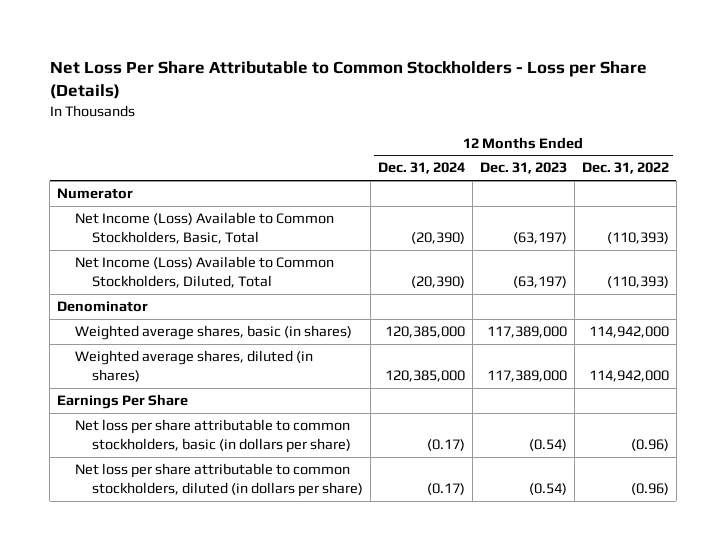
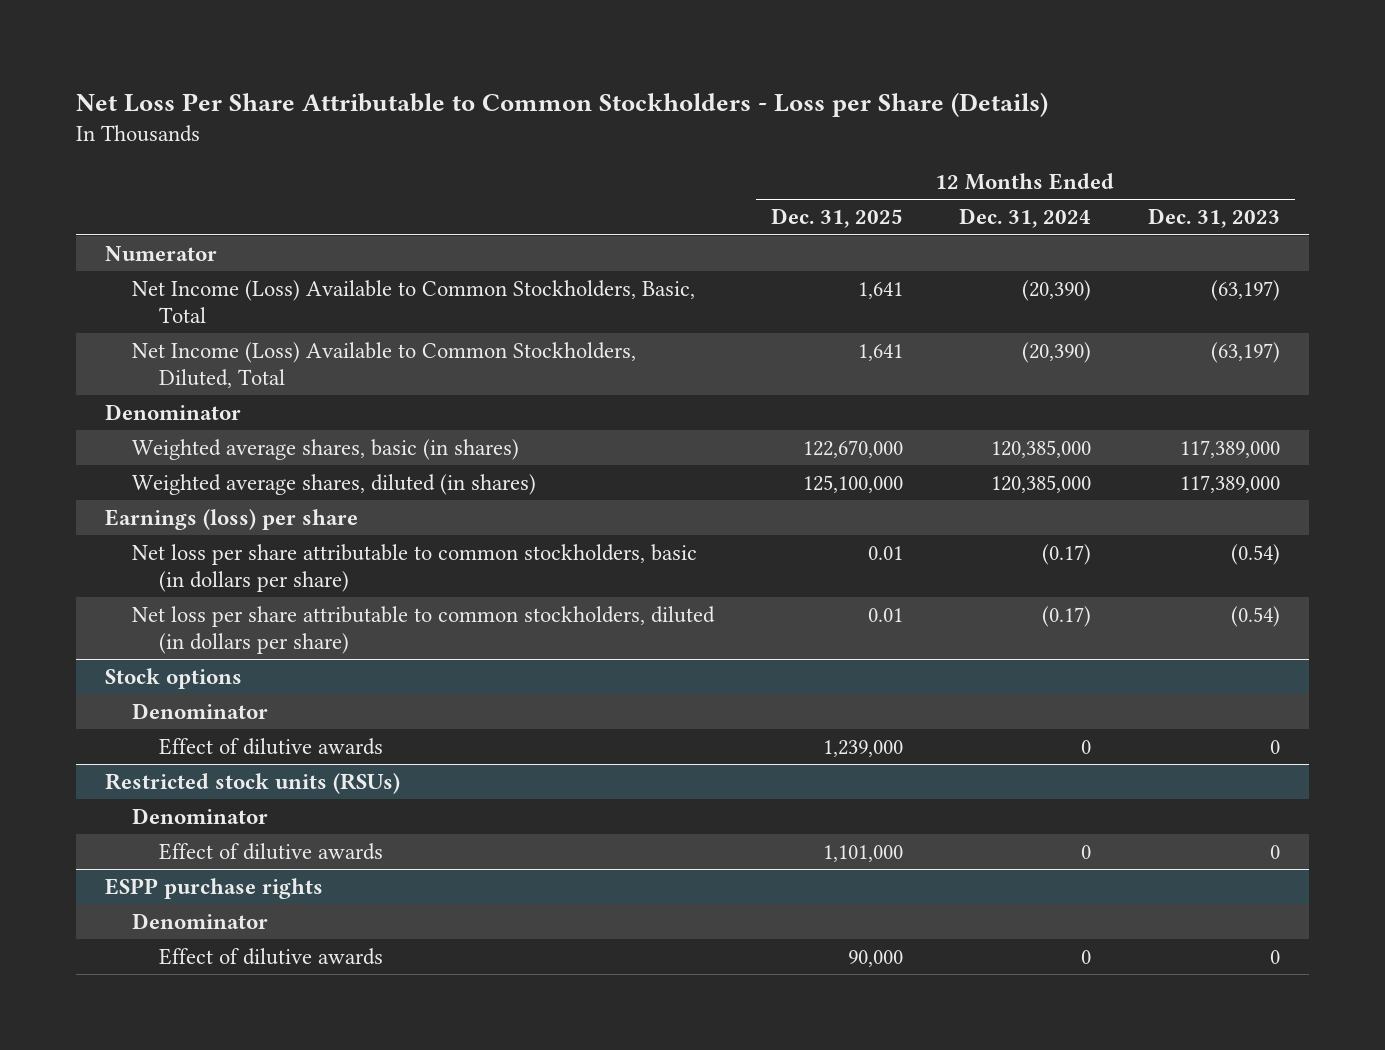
- | 12 Months Ended Dec. 31, 2024 | 12 Months Ended Dec. 31, 2023 | 12 Months Ended Dec. 31, 2022
+ | 12 Months Ended Dec. 31, 2025 | 12 Months Ended Dec. 31, 2024 | 12 Months Ended Dec. 31, 2023
- Earnings Per Share
+ Earnings (loss) per share
+ Stock options
+ Denominator
+ Effect of dilutive awards | 1,239,000 | 0 | 0
+ Restricted stock units (RSUs)
+ Denominator
+ Effect of dilutive awards | 1,101,000 | 0 | 0
+ ESPP purchase rights
+ Denominator
+ Effect of dilutive awards | 90,000 | 0 | 0

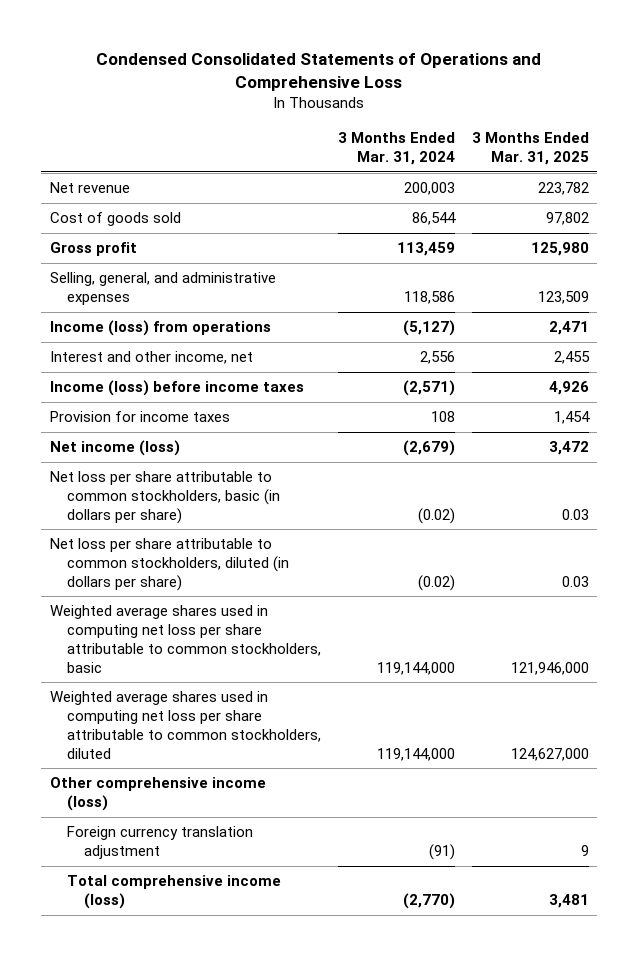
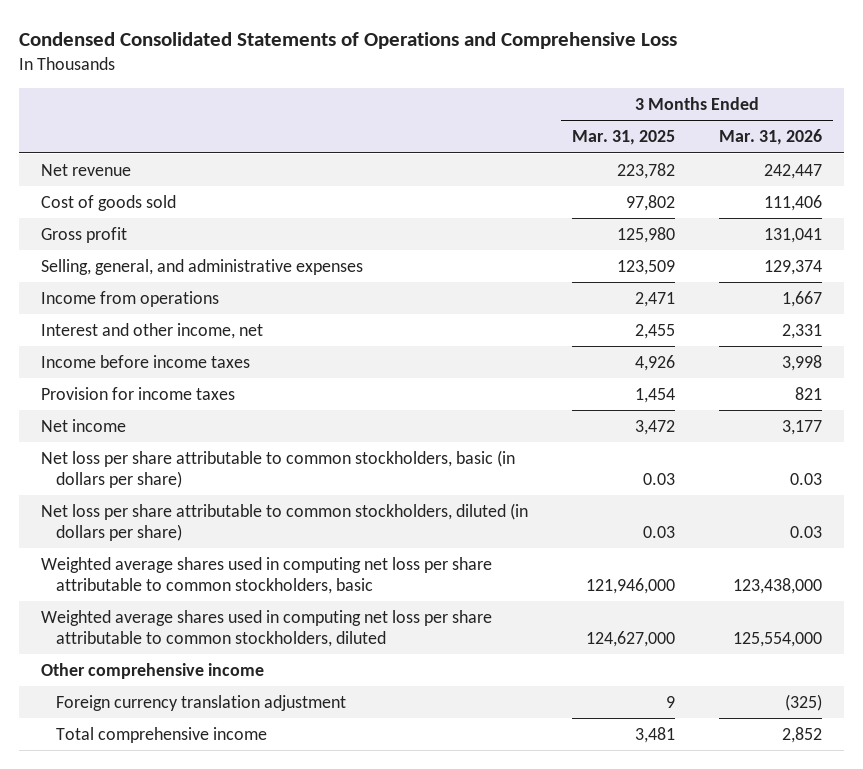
- | 3 Months Ended Mar. 31, 2024 | 3 Months Ended Mar. 31, 2025
+ | 3 Months Ended Mar. 31, 2025 | 3 Months Ended Mar. 31, 2026
- Income (loss) from operations | (5,127) | 2,471
+ Income from operations | 2,471 | 1,667
- Income (loss) before income taxes | (2,571) | 4,926
+ Income before income taxes | 4,926 | 3,998
- Net income (loss) | (2,679) | 3,472
+ Net income | 3,472 | 3,177
- Other comprehensive income (loss)
+ Other comprehensive income
- Total comprehensive income (loss) | (2,770) | 3,481
+ Total comprehensive income | 3,481 | 2,852

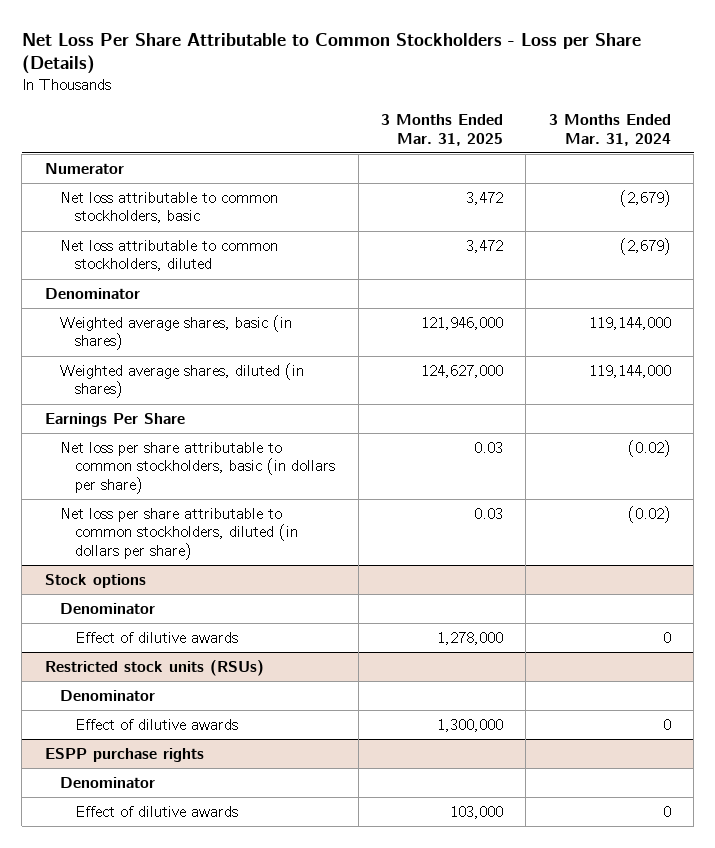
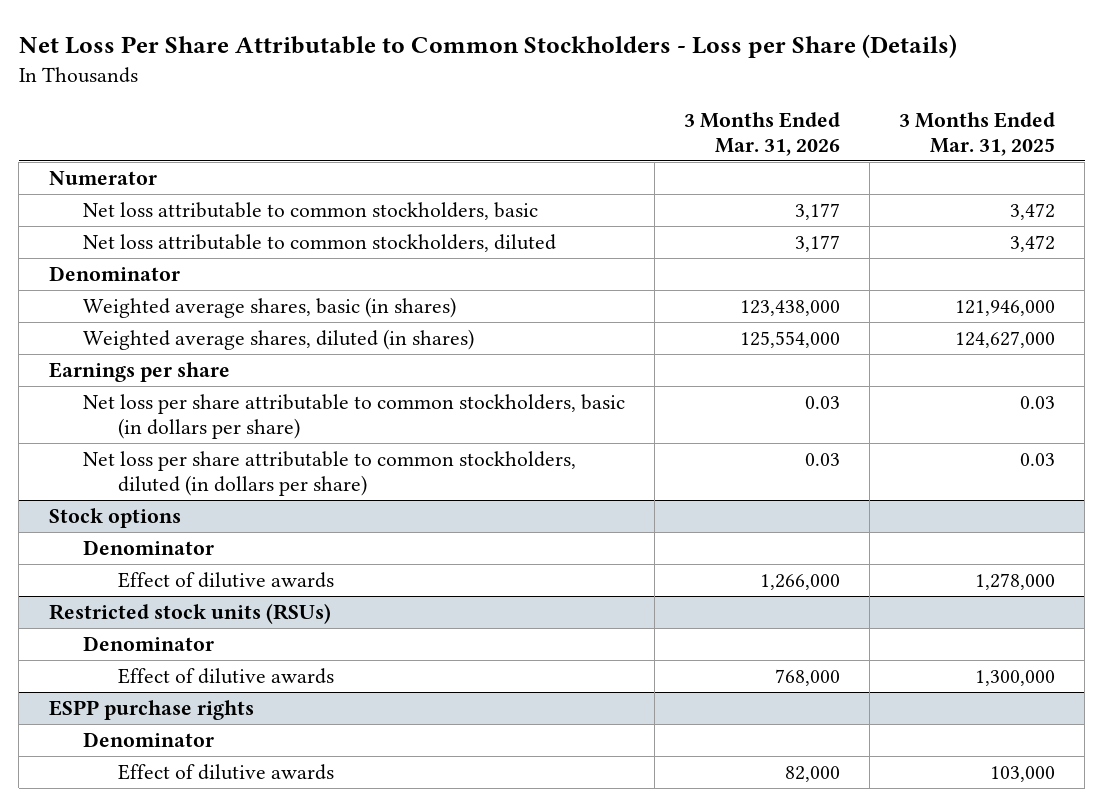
- | 3 Months Ended Mar. 31, 2025 | 3 Months Ended Mar. 31, 2024
+ | 3 Months Ended Mar. 31, 2026 | 3 Months Ended Mar. 31, 2025
- Earnings Per Share
+ Earnings per share

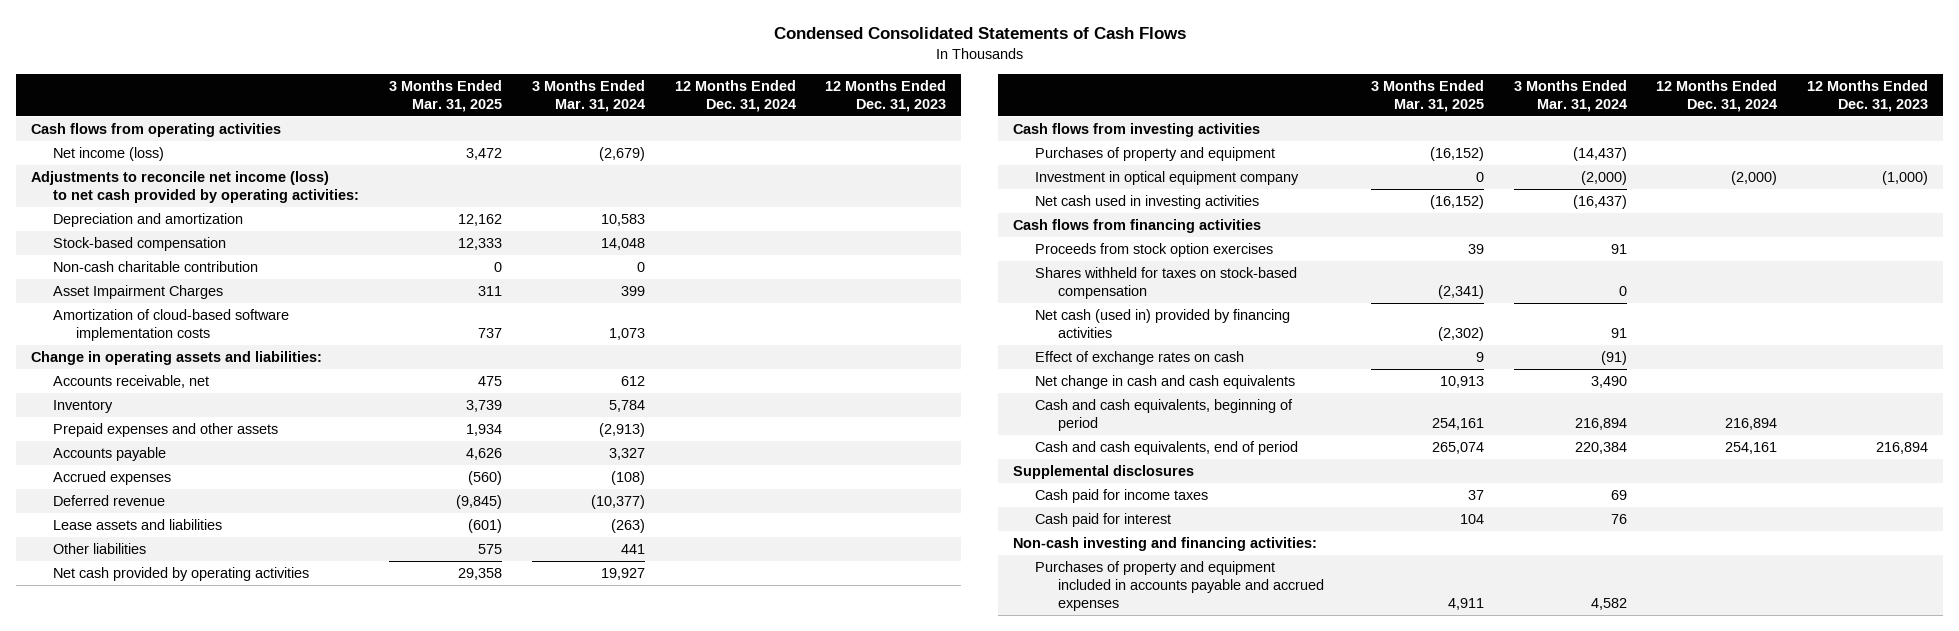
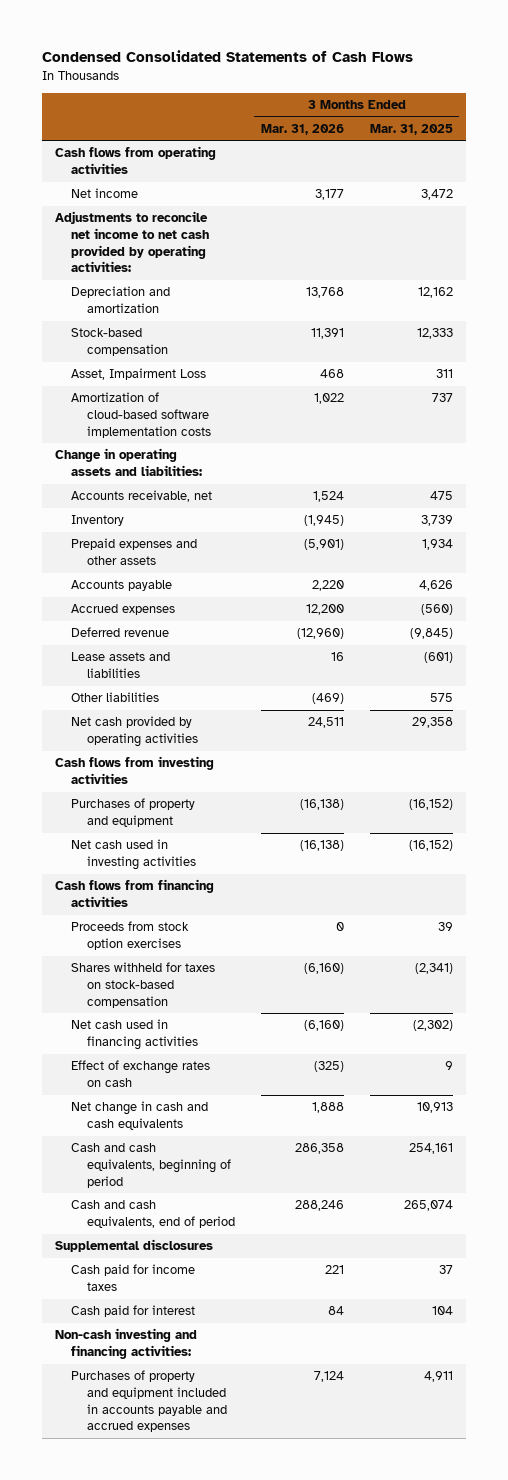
- | 3 Months Ended Mar. 31, 2025 | 3 Months Ended Mar. 31, 2024 | 12 Months Ended Dec. 31, 2024 | 12 Months Ended Dec. 31, 2023
+ | 3 Months Ended Mar. 31, 2026 | 3 Months Ended Mar. 31, 2025
- Net income (loss) | 3,472 | (2,679) | |
- Adjustments to reconcile net income (loss) to net cash provided by operating activities:
+ Net income | 3,177 | 3,472
+ Adjustments to reconcile net income to net cash provided by operating activities:
- Non-cash charitable contribution | 0 | 0 | |
- Asset Impairment Charges | 311 | 399 | |
+ Asset, Impairment Loss | 468 | 311
- Investment in optical equipment company | 0 | (2,000) | (2,000) | (1,000)
- Net cash (used in) provided by financing activities | (2,302) | 91 | |
+ Net cash used in financing activities | (6,160) | (2,302)

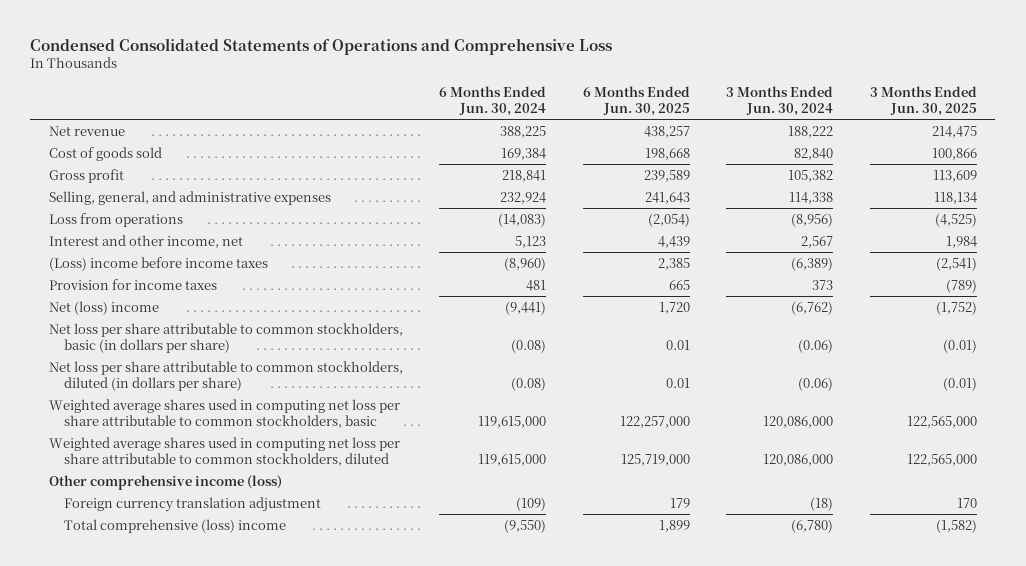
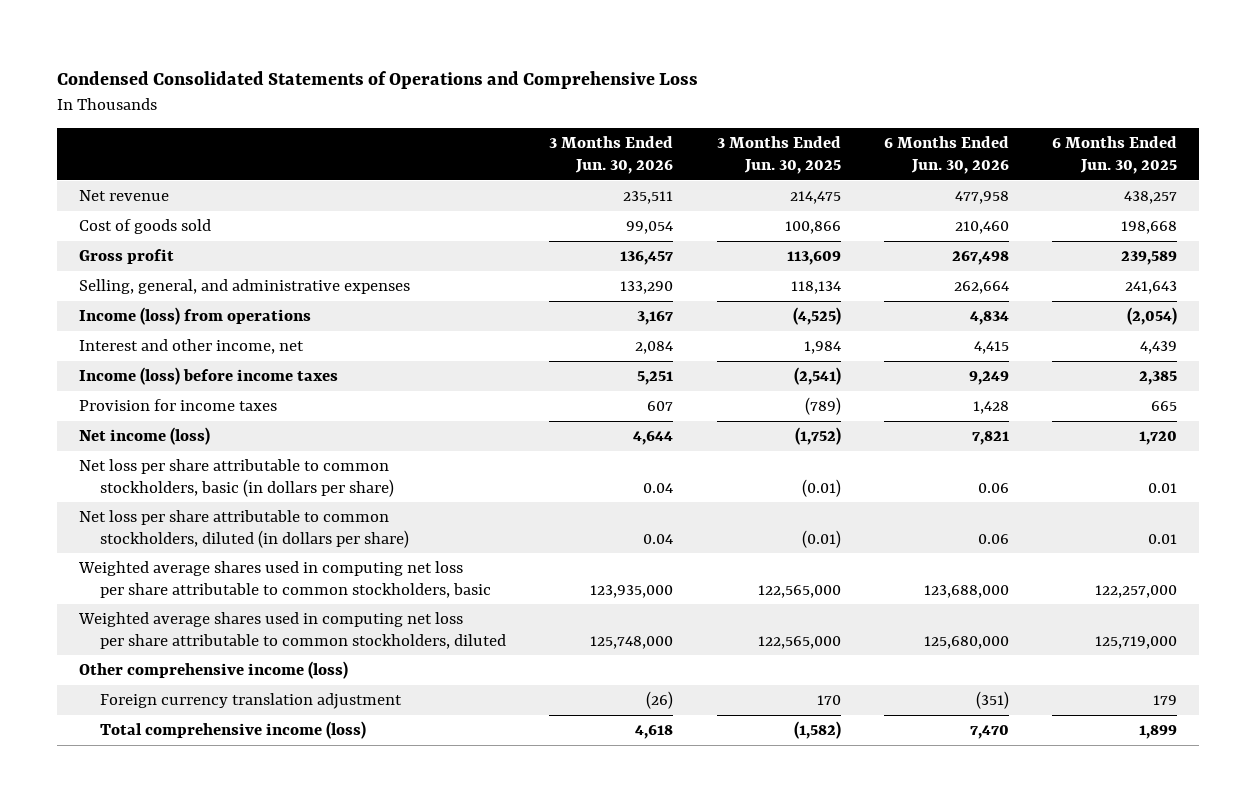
- | 6 Months Ended Jun. 30, 2024 | 6 Months Ended Jun. 30, 2025 | 3 Months Ended Jun. 30, 2024 | 3 Months Ended Jun. 30, 2025
+ | 3 Months Ended Jun. 30, 2026 | 3 Months Ended Jun. 30, 2025 | 6 Months Ended Jun. 30, 2026 | 6 Months Ended Jun. 30, 2025
- Loss from operations | (14,083) | (2,054) | (8,956) | (4,525)
+ Income (loss) from operations | 3,167 | (4,525) | 4,834 | (2,054)
- (Loss) income before income taxes | (8,960) | 2,385 | (6,389) | (2,541)
+ Income (loss) before income taxes | 5,251 | (2,541) | 9,249 | 2,385
- Net (loss) income | (9,441) | 1,720 | (6,762) | (1,752)
+ Net income (loss) | 4,644 | (1,752) | 7,821 | 1,720
- Total comprehensive (loss) income | (9,550) | 1,899 | (6,780) | (1,582)
+ Total comprehensive income (loss) | 4,618 | (1,582) | 7,470 | 1,899

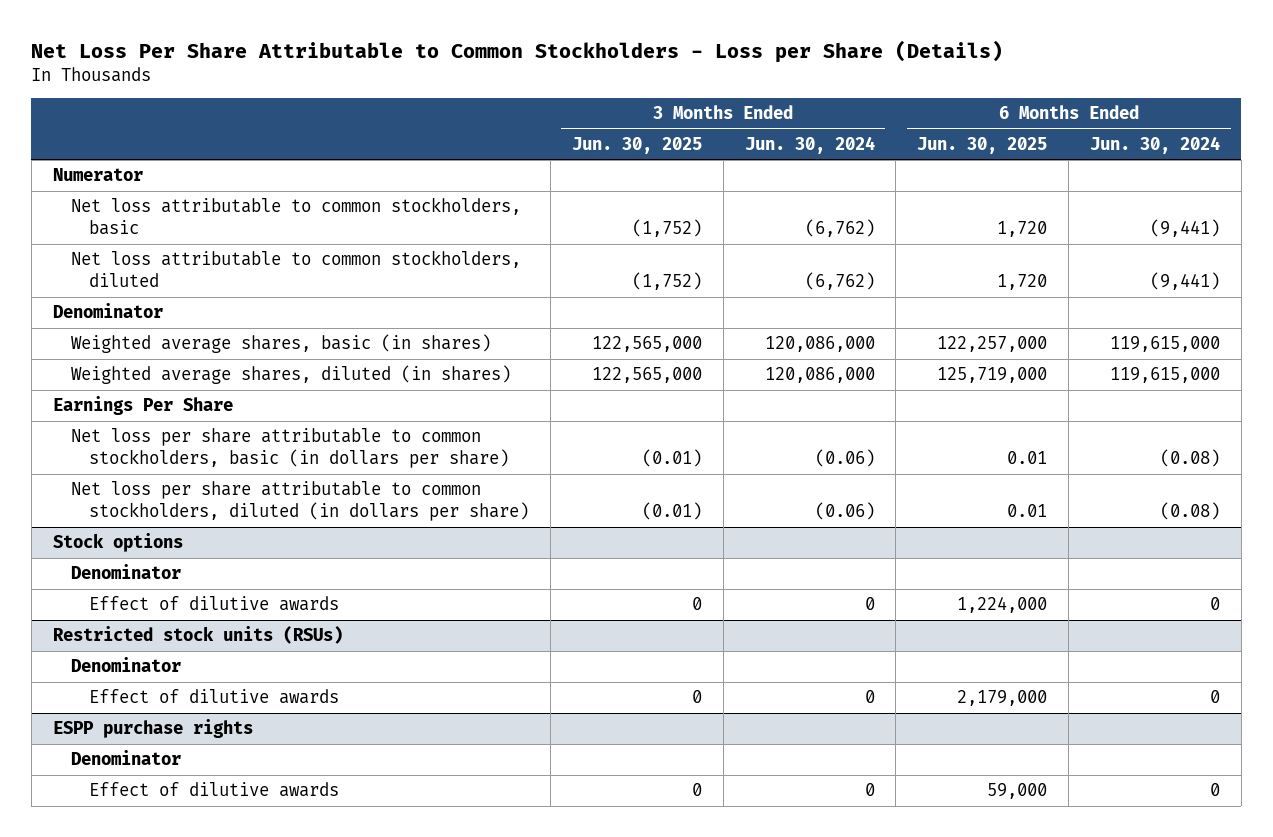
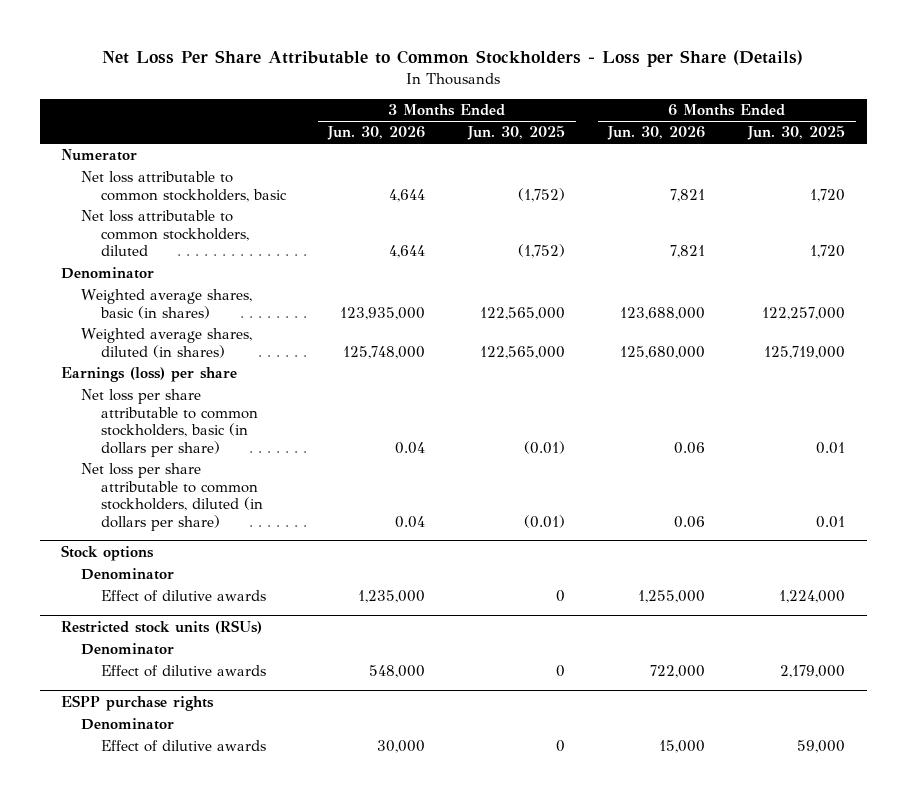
- | 3 Months Ended Jun. 30, 2025 | 3 Months Ended Jun. 30, 2024 | 6 Months Ended Jun. 30, 2025 | 6 Months Ended Jun. 30, 2024
+ | 3 Months Ended Jun. 30, 2026 | 3 Months Ended Jun. 30, 2025 | 6 Months Ended Jun. 30, 2026 | 6 Months Ended Jun. 30, 2025
- Earnings Per Share
+ Earnings (loss) per share

